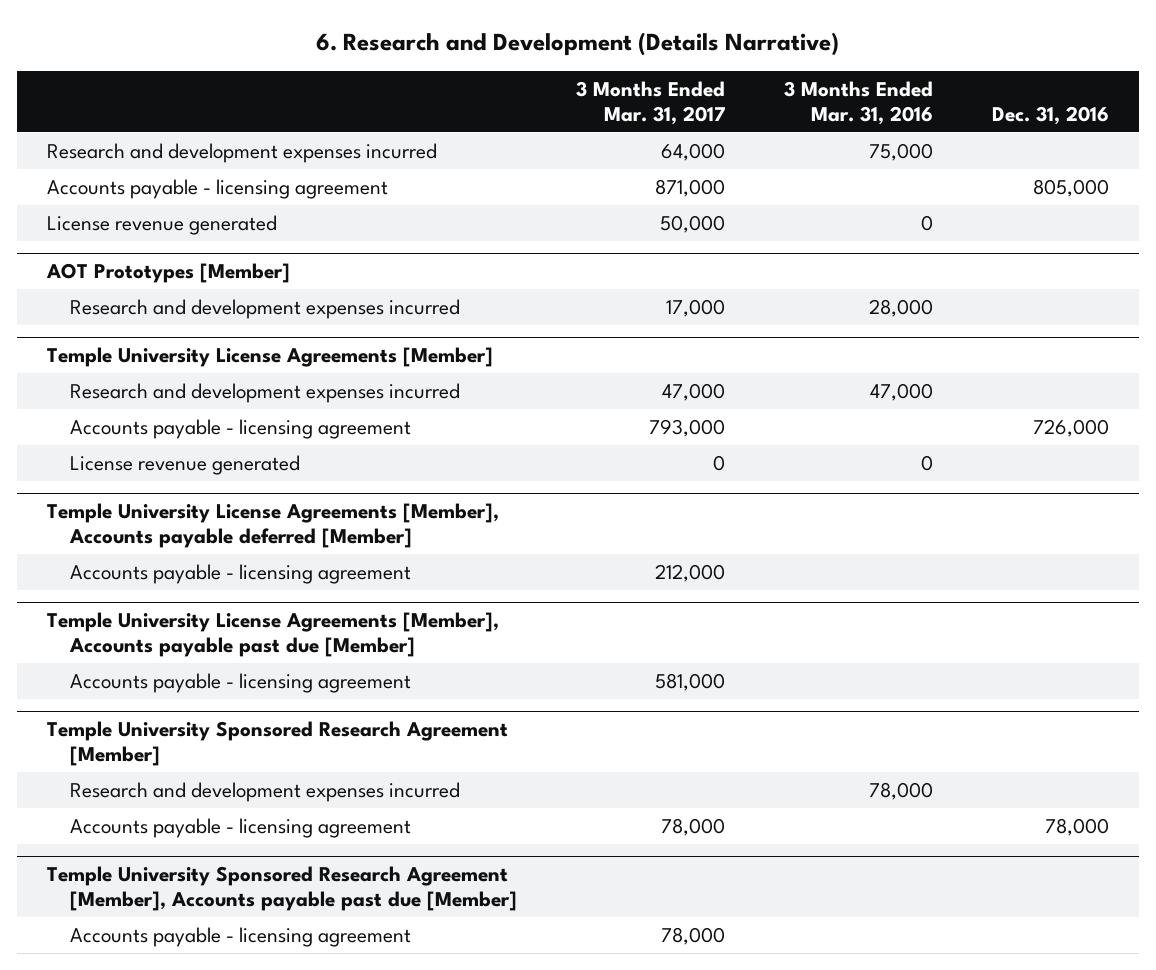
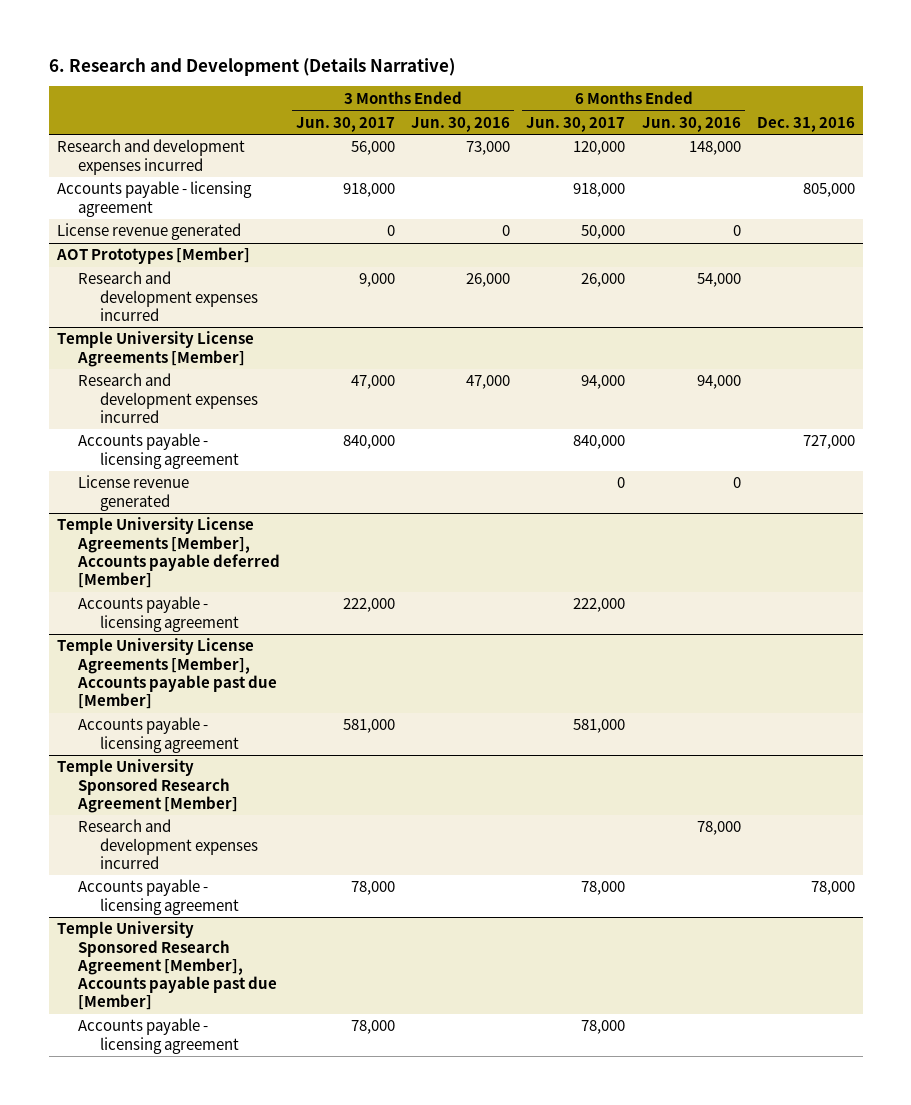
- | 3 Months Ended Mar. 31, 2017 | 3 Months Ended Mar. 31, 2016 | Dec. 31, 2016
+ | 3 Months Ended Jun. 30, 2017 | 3 Months Ended Jun. 30, 2016 | 6 Months Ended Jun. 30, 2017 | 6 Months Ended Jun. 30, 2016 | Dec. 31, 2016
@ Temple University License Agreements [Member]
- Accounts payable - licensing agreement | 793,000 | | 726,000
+ Accounts payable - licensing agreement | 840,000 | | 840,000 | | 727,000

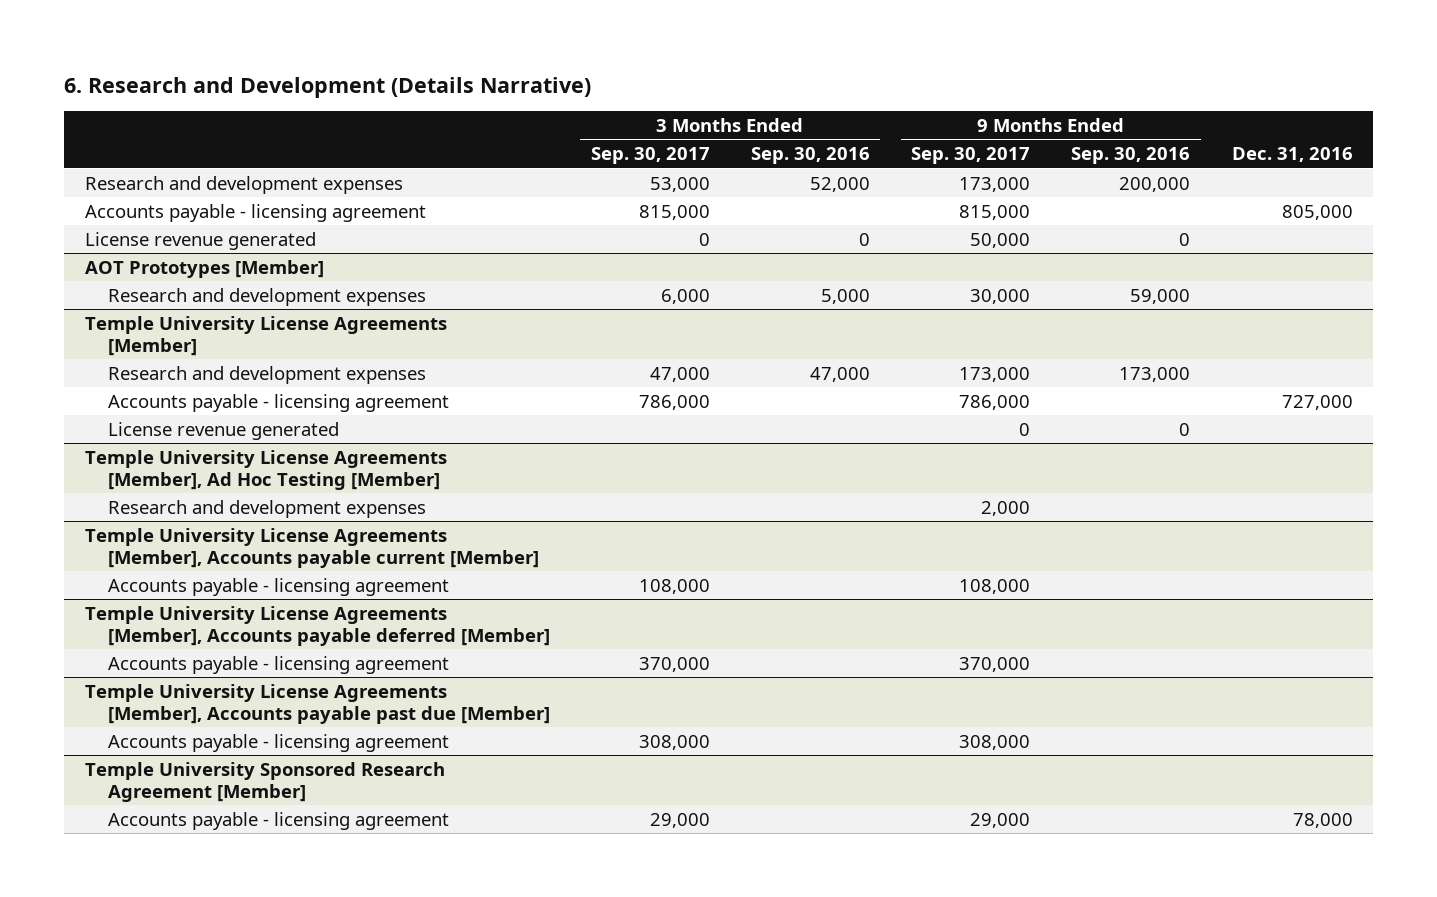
- | 3 Months Ended Jun. 30, 2017 | 3 Months Ended Jun. 30, 2016 | 6 Months Ended Jun. 30, 2017 | 6 Months Ended Jun. 30, 2016 | Dec. 31, 2016
+ | 3 Months Ended Sep. 30, 2017 | 3 Months Ended Sep. 30, 2016 | 9 Months Ended Sep. 30, 2017 | 9 Months Ended Sep. 30, 2016 | Dec. 31, 2016
- Research and development expenses incurred | 56,000 | 73,000 | 120,000 | 148,000 |
+ Research and development expenses | 53,000 | 52,000 | 173,000 | 200,000 |
@ AOT Prototypes [Member]
- Research and development expenses incurred | 9,000 | 26,000 | 26,000 | 54,000 |
+ Research and development expenses | 6,000 | 5,000 | 30,000 | 59,000 |
@ Temple University License Agreements [Member]
- Research and development expenses incurred | 47,000 | 47,000 | 94,000 | 94,000 |
+ Research and development expenses | 47,000 | 47,000 | 173,000 | 173,000 |
+ Temple University License Agreements [Member], Ad Hoc Testing [Member]
+ Research and development expenses | | | 2,000 | |
+ Temple University License Agreements [Member], Accounts payable current [Member]
+ Accounts payable - licensing agreement | 108,000 | | 108,000 | |
@ Temple University Sponsored Research Agreement [Member]
- Research and development expenses incurred | | | | 78,000 |
- Temple University Sponsored Research Agreement [Member], Accounts payable past due [Member]
- Accounts payable - licensing agreement | 78,000 | | 78,000 | |

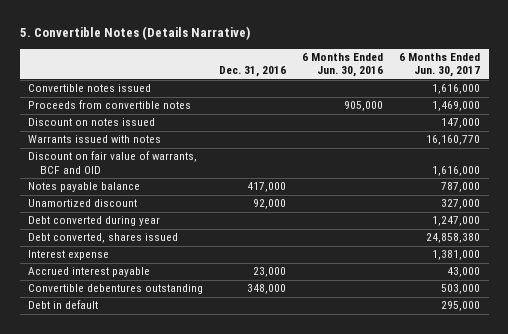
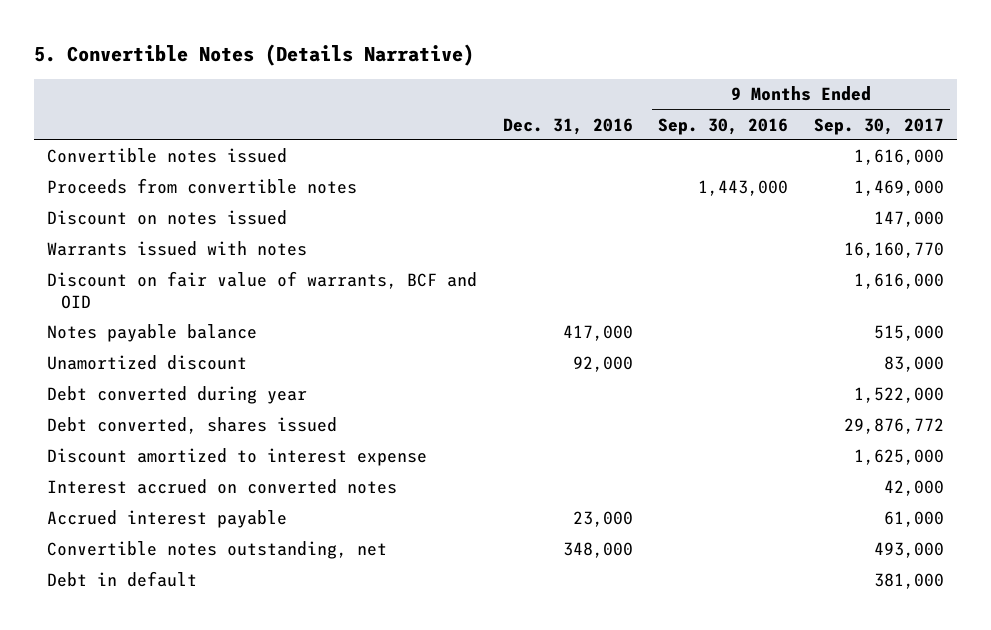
- | Dec. 31, 2016 | 6 Months Ended Jun. 30, 2016 | 6 Months Ended Jun. 30, 2017
+ | Dec. 31, 2016 | 9 Months Ended Sep. 30, 2016 | 9 Months Ended Sep. 30, 2017
- Interest expense | | | 1,381,000
+ Discount amortized to interest expense | | | 1,625,000
+ Interest accrued on converted notes | | | 42,000
- Convertible debentures outstanding | 348,000 | | 503,000
+ Convertible notes outstanding, net | 348,000 | | 493,000

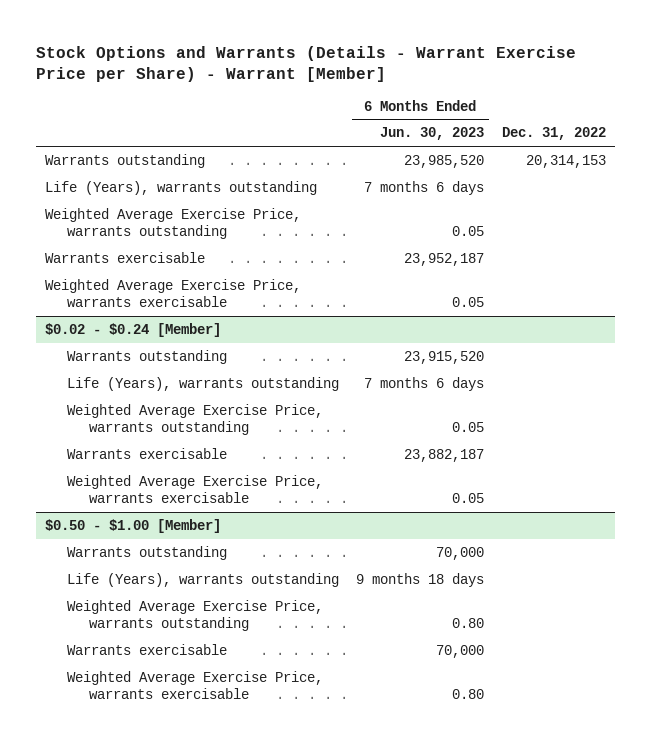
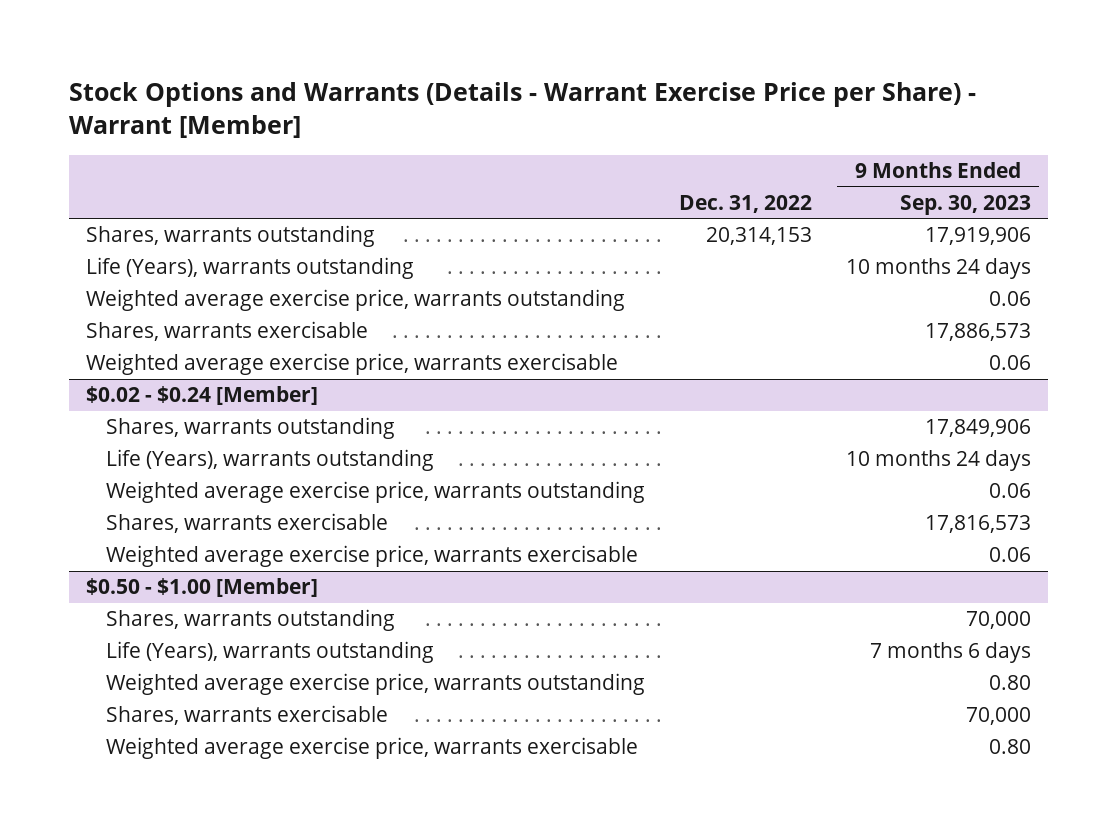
- | 6 Months Ended Jun. 30, 2023 | Dec. 31, 2022
+ | Dec. 31, 2022 | 9 Months Ended Sep. 30, 2023
- Warrants outstanding | 23,985,520 | 20,314,153
+ Shares, warrants outstanding | 20,314,153 | 17,919,906
- Weighted Average Exercise Price, warrants outstanding | 0.05 |
- Warrants exercisable | 23,952,187 |
- Weighted Average Exercise Price, warrants exercisable | 0.05 |
+ Weighted average exercise price, warrants outstanding | | 0.06
+ Shares, warrants exercisable | | 17,886,573
+ Weighted average exercise price, warrants exercisable | | 0.06
@ $0.02 - $0.24 [Member]
- Warrants outstanding | 23,915,520 |
+ Shares, warrants outstanding | | 17,849,906
- Weighted Average Exercise Price, warrants outstanding | 0.05 |
- Warrants exercisable | 23,882,187 |
- Weighted Average Exercise Price, warrants exercisable | 0.05 |
+ Weighted average exercise price, warrants outstanding | | 0.06
+ Shares, warrants exercisable | | 17,816,573
+ Weighted average exercise price, warrants exercisable | | 0.06
@ $0.50 - $1.00 [Member]
- Warrants outstanding | 70,000 |
+ Shares, warrants outstanding | | 70,000
- Weighted Average Exercise Price, warrants outstanding | 0.80 |
- Warrants exercisable | 70,000 |
- Weighted Average Exercise Price, warrants exercisable | 0.80 |
+ Weighted average exercise price, warrants outstanding | | 0.80
+ Shares, warrants exercisable | | 70,000
+ Weighted average exercise price, warrants exercisable | | 0.80

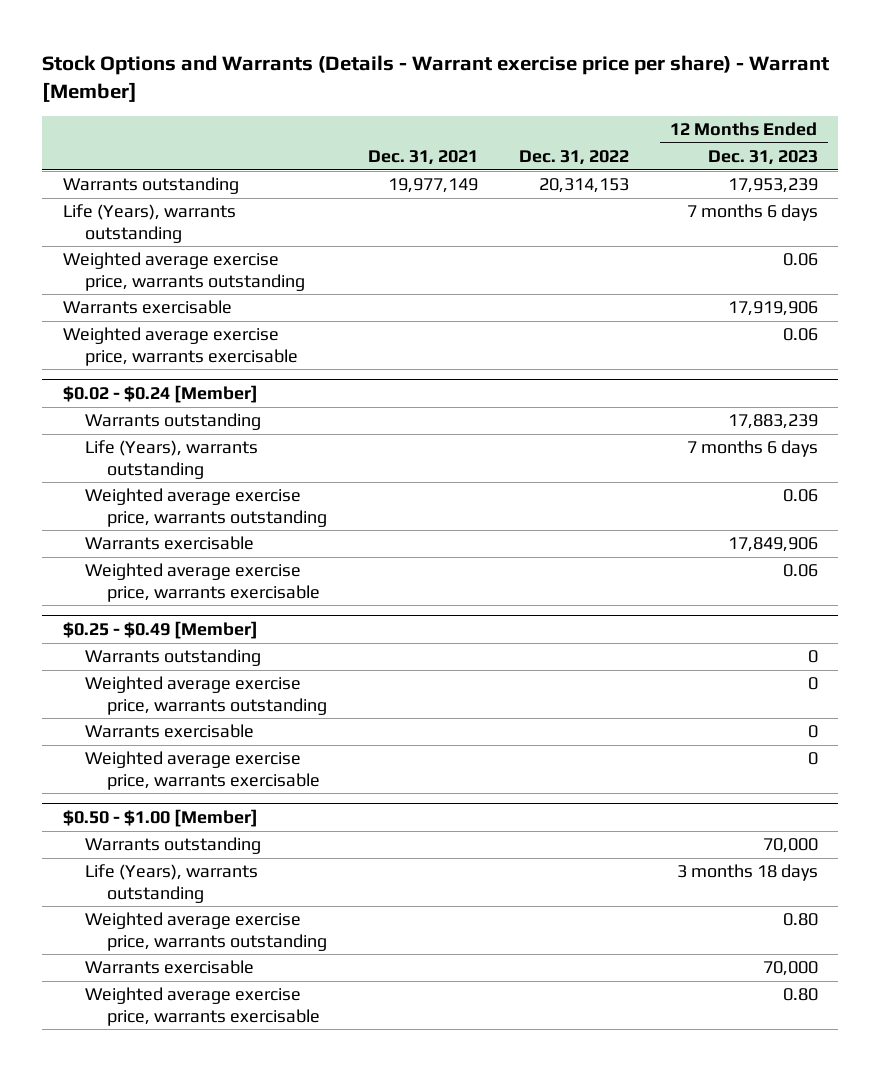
- Stock Options and Warrants (Details - Warrant Exercise Price per Share) - Warrant [Member]
+ Stock Options and Warrants (Details - Warrant exercise price per share) - Warrant [Member]
- | Dec. 31, 2022 | 9 Months Ended Sep. 30, 2023
+ | Dec. 31, 2021 | Dec. 31, 2022 | 12 Months Ended Dec. 31, 2023
- Shares, warrants outstanding | 20,314,153 | 17,919,906
+ Warrants outstanding | 19,977,149 | 20,314,153 | 17,953,239
- Shares, warrants exercisable | | 17,886,573
+ Warrants exercisable | | | 17,919,906
@ $0.02 - $0.24 [Member]
- Shares, warrants outstanding | | 17,849,906
+ Warrants outstanding | | | 17,883,239
- Shares, warrants exercisable | | 17,816,573
+ Warrants exercisable | | | 17,849,906
+ $0.25 - $0.49 [Member]
+ Warrants outstanding | | | 0
+ Weighted average exercise price, warrants outstanding | | | 0
+ Warrants exercisable | | | 0
+ Weighted average exercise price, warrants exercisable | | | 0
@ $0.50 - $1.00 [Member]
- Shares, warrants outstanding | | 70,000
+ Warrants outstanding | | | 70,000
- Shares, warrants exercisable | | 70,000
+ Warrants exercisable | | | 70,000

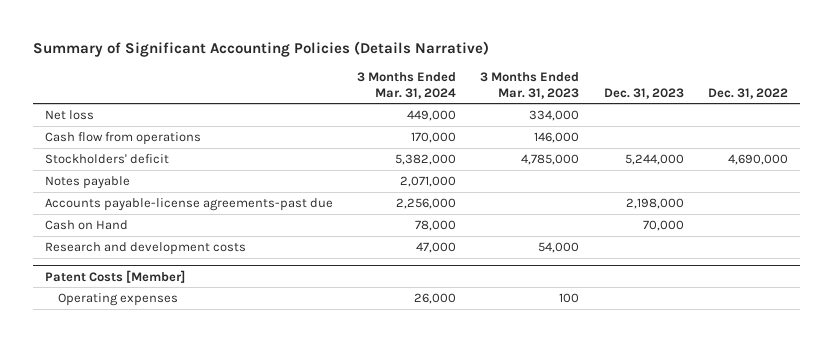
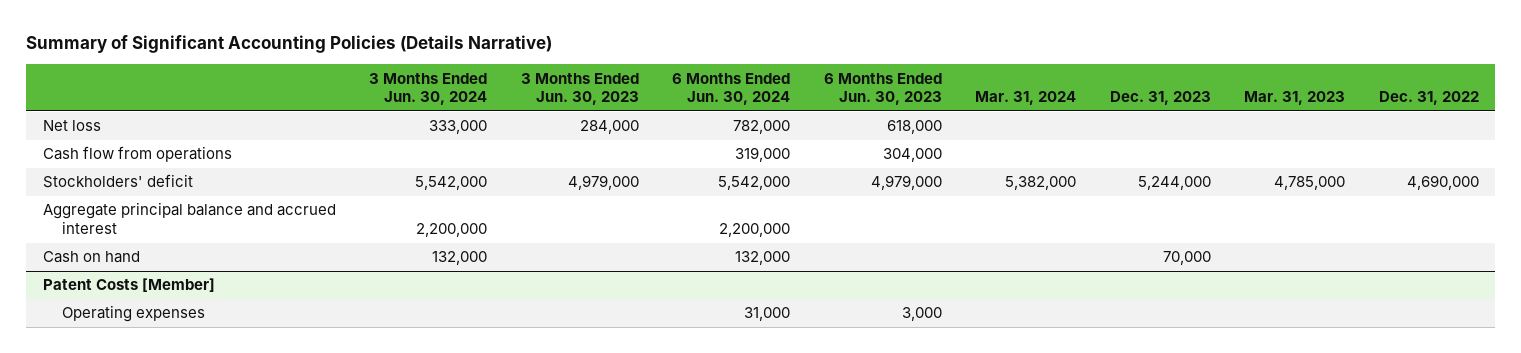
- | 3 Months Ended Mar. 31, 2024 | 3 Months Ended Mar. 31, 2023 | Dec. 31, 2023 | Dec. 31, 2022
+ | 3 Months Ended Jun. 30, 2024 | 3 Months Ended Jun. 30, 2023 | 6 Months Ended Jun. 30, 2024 | 6 Months Ended Jun. 30, 2023 | Mar. 31, 2024 | Dec. 31, 2023 | Mar. 31, 2023 | Dec. 31, 2022
- Notes payable | 2,071,000 | | |
- Accounts payable-license agreements-past due | 2,256,000 | | 2,198,000 |
- Cash on Hand | 78,000 | | 70,000 |
- Research and development costs | 47,000 | 54,000 | |
+ Aggregate principal balance and accrued interest | 2,200,000 | | 2,200,000 | | | | |
+ Cash on hand | 132,000 | | 132,000 | | | 70,000 | |

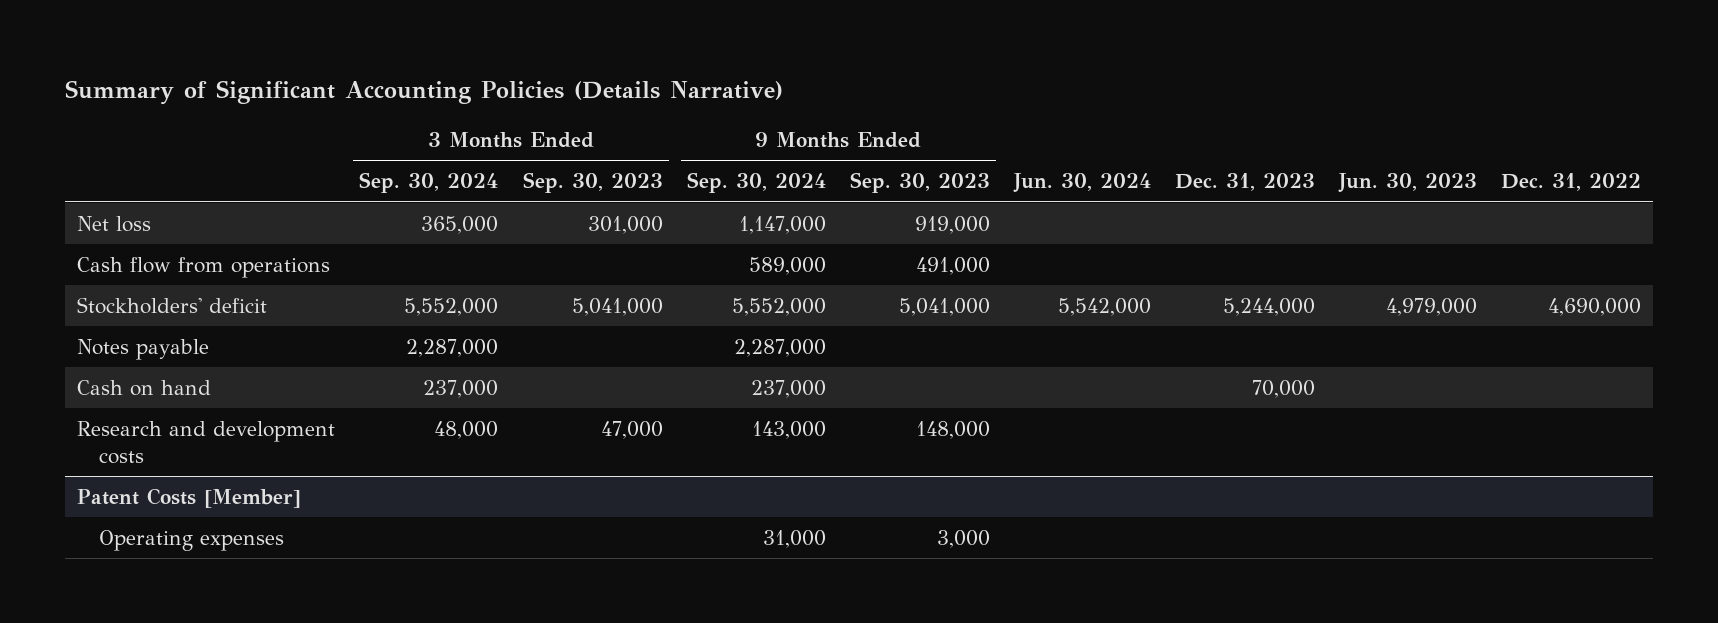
- | 3 Months Ended Jun. 30, 2024 | 3 Months Ended Jun. 30, 2023 | 6 Months Ended Jun. 30, 2024 | 6 Months Ended Jun. 30, 2023 | Mar. 31, 2024 | Dec. 31, 2023 | Mar. 31, 2023 | Dec. 31, 2022
+ | 3 Months Ended Sep. 30, 2024 | 3 Months Ended Sep. 30, 2023 | 9 Months Ended Sep. 30, 2024 | 9 Months Ended Sep. 30, 2023 | Jun. 30, 2024 | Dec. 31, 2023 | Jun. 30, 2023 | Dec. 31, 2022
- Aggregate principal balance and accrued interest | 2,200,000 | | 2,200,000 | | | | |
+ Notes payable | 2,287,000 | | 2,287,000 | | | | |
+ Research and development costs | 48,000 | 47,000 | 143,000 | 148,000 | | | |

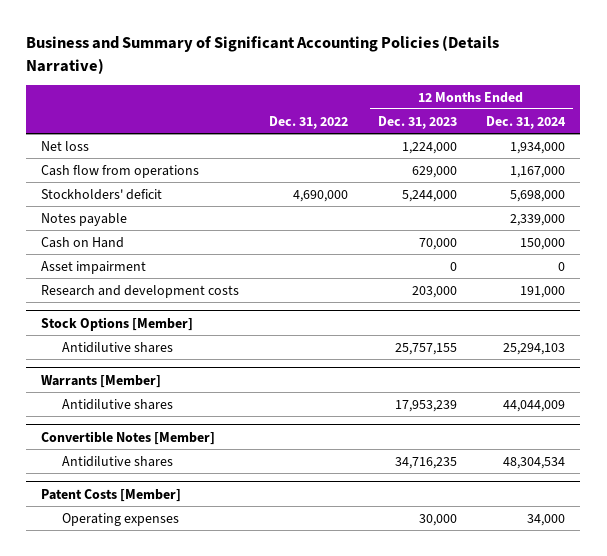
- Summary of Significant Accounting Policies (Details Narrative)
+ Business and Summary of Significant Accounting Policies (Details Narrative)
- | 3 Months Ended Sep. 30, 2024 | 3 Months Ended Sep. 30, 2023 | 9 Months Ended Sep. 30, 2024 | 9 Months Ended Sep. 30, 2023 | Jun. 30, 2024 | Dec. 31, 2023 | Jun. 30, 2023 | Dec. 31, 2022
+ | Dec. 31, 2022 | 12 Months Ended Dec. 31, 2023 | 12 Months Ended Dec. 31, 2024
- Cash on hand | 237,000 | | 237,000 | | | 70,000 | |
+ Cash on Hand | | 70,000 | 150,000
+ Asset impairment | | 0 | 0
+ Stock Options [Member]
+ Antidilutive shares | | 25,757,155 | 25,294,103
+ Warrants [Member]
+ Antidilutive shares | | 17,953,239 | 44,044,009
+ Convertible Notes [Member]
+ Antidilutive shares | | 34,716,235 | 48,304,534

